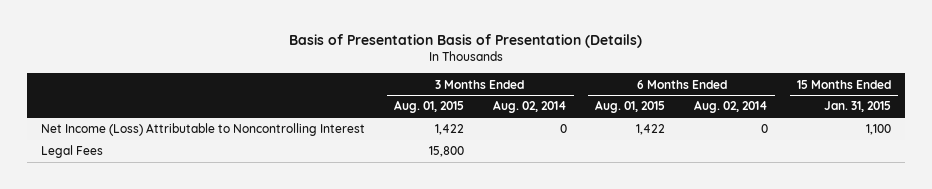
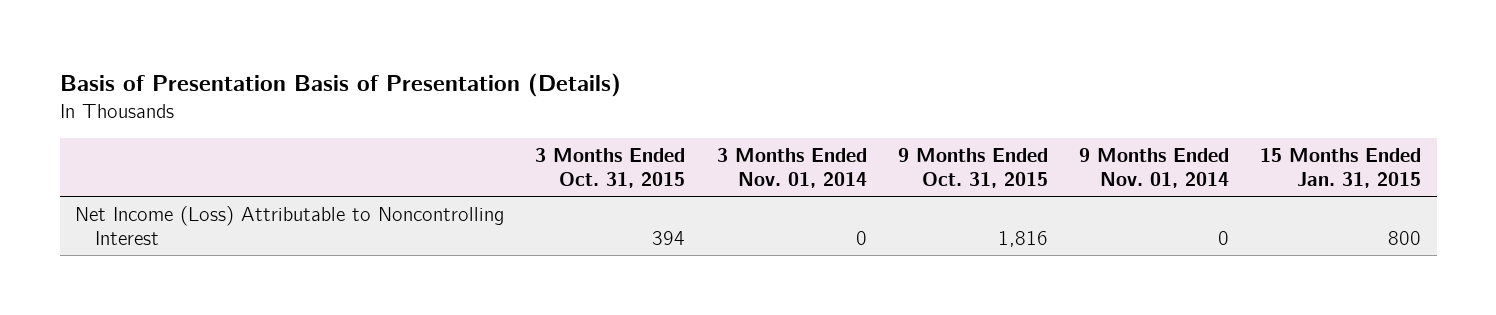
- | 3 Months Ended Aug. 01, 2015 | 3 Months Ended Aug. 02, 2014 | 6 Months Ended Aug. 01, 2015 | 6 Months Ended Aug. 02, 2014 | 15 Months Ended Jan. 31, 2015
+ | 3 Months Ended Oct. 31, 2015 | 3 Months Ended Nov. 01, 2014 | 9 Months Ended Oct. 31, 2015 | 9 Months Ended Nov. 01, 2014 | 15 Months Ended Jan. 31, 2015
- Net Income (Loss) Attributable to Noncontrolling Interest | 1,422 | 0 | 1,422 | 0 | 1,100
- Legal Fees | 15,800 | | | |
+ Net Income (Loss) Attributable to Noncontrolling Interest | 394 | 0 | 1,816 | 0 | 800

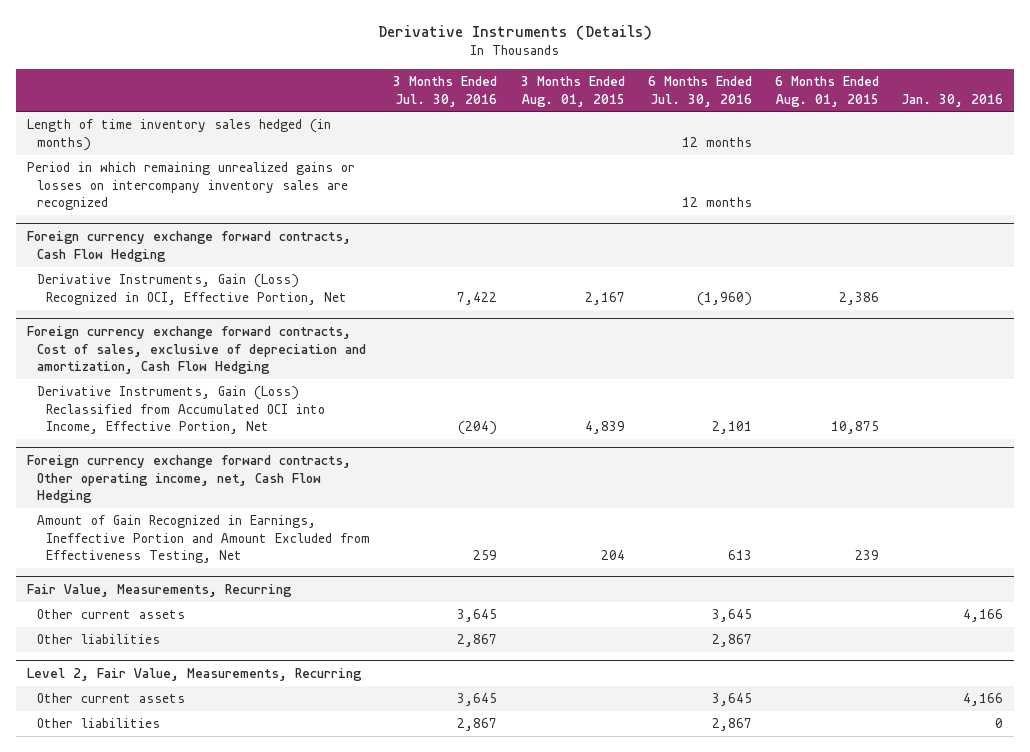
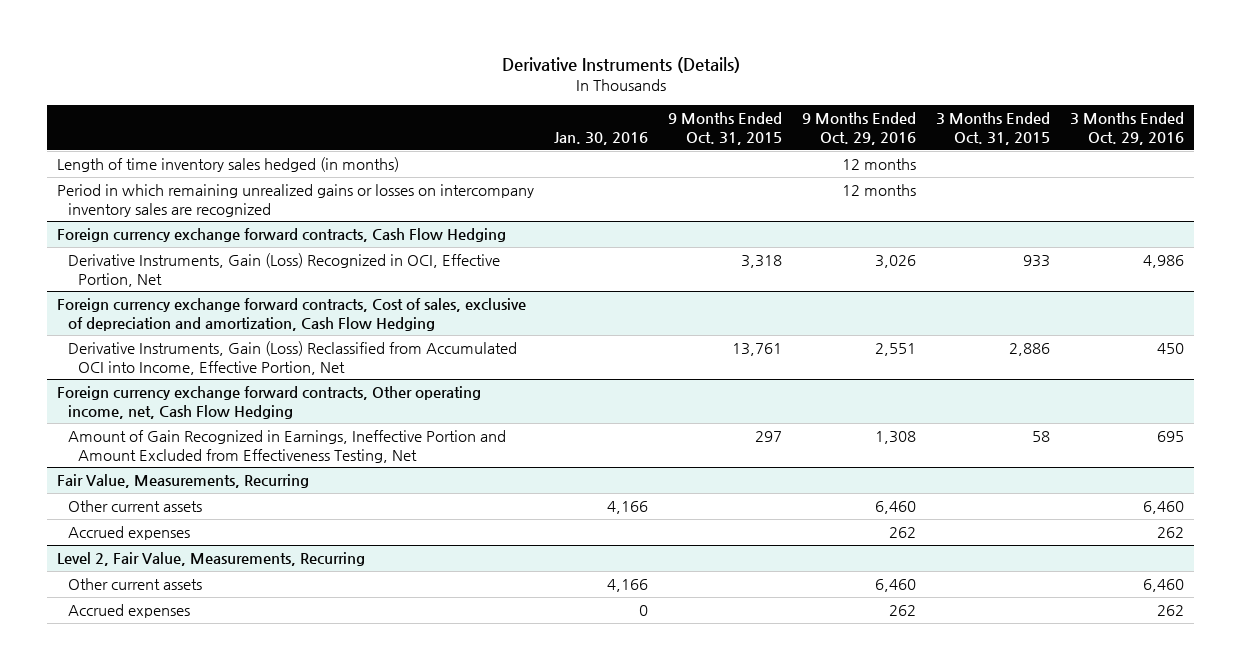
- | 3 Months Ended Jul. 30, 2016 | 3 Months Ended Aug. 01, 2015 | 6 Months Ended Jul. 30, 2016 | 6 Months Ended Aug. 01, 2015 | Jan. 30, 2016
+ | Jan. 30, 2016 | 9 Months Ended Oct. 31, 2015 | 9 Months Ended Oct. 29, 2016 | 3 Months Ended Oct. 31, 2015 | 3 Months Ended Oct. 29, 2016
@ Fair Value, Measurements, Recurring
- Other liabilities | 2,867 | | 2,867 | |
+ Accrued expenses | | | 262 | | 262
@ Level 2, Fair Value, Measurements, Recurring
- Other liabilities | 2,867 | | 2,867 | | 0
+ Accrued expenses | 0 | | 262 | | 262

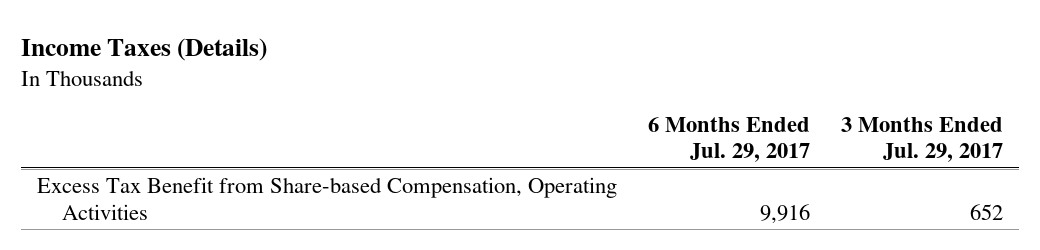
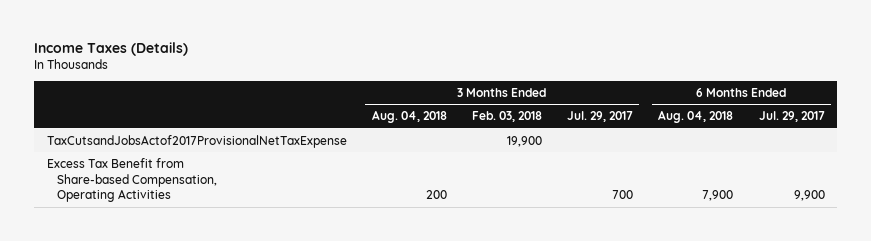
- | 6 Months Ended Jul. 29, 2017 | 3 Months Ended Jul. 29, 2017
+ | 3 Months Ended Aug. 04, 2018 | 3 Months Ended Feb. 03, 2018 | 3 Months Ended Jul. 29, 2017 | 6 Months Ended Aug. 04, 2018 | 6 Months Ended Jul. 29, 2017
- Excess Tax Benefit from Share-based Compensation, Operating Activities | 9,916 | 652
+ TaxCutsandJobsActof2017ProvisionalNetTaxExpense | | 19,900 | | |
+ Excess Tax Benefit from Share-based Compensation, Operating Activities | 200 | | 700 | 7,900 | 9,900

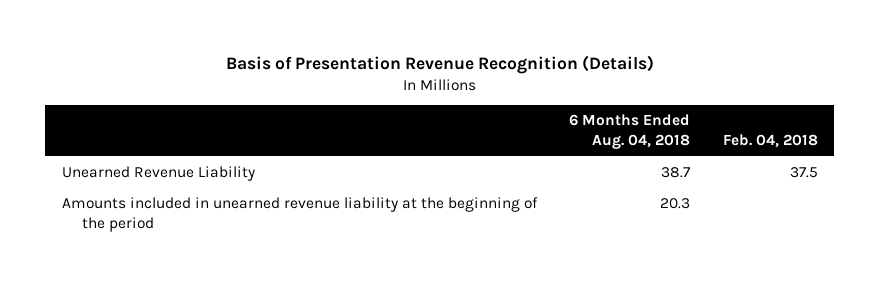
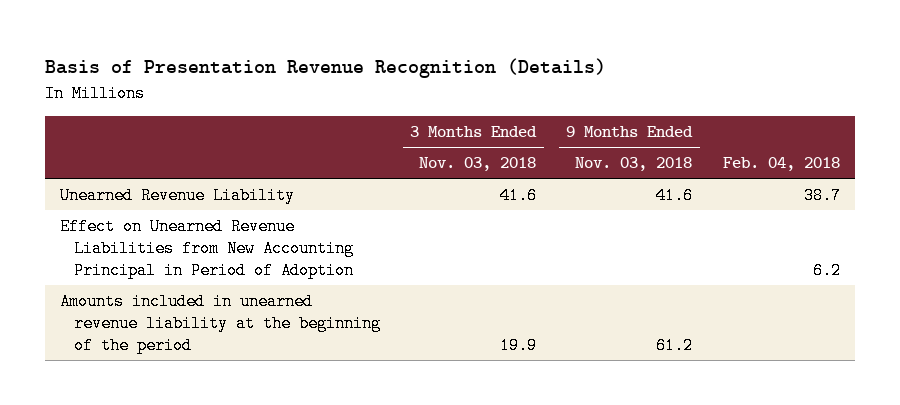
- | 6 Months Ended Aug. 04, 2018 | Feb. 04, 2018
+ | 3 Months Ended Nov. 03, 2018 | 9 Months Ended Nov. 03, 2018 | Feb. 04, 2018
- Unearned Revenue Liability | 38.7 | 37.5
+ Unearned Revenue Liability | 41.6 | 41.6 | 38.7
+ Effect on Unearned Revenue Liabilities from New Accounting Principal in Period of Adoption | | | 6.2

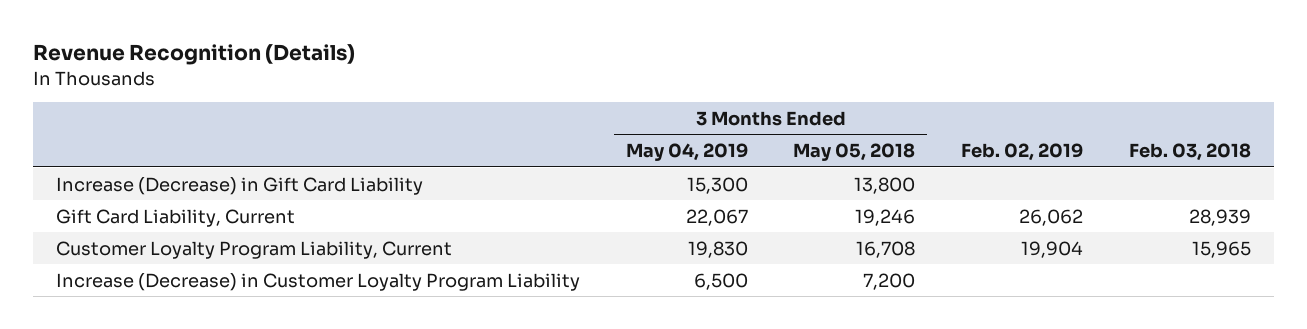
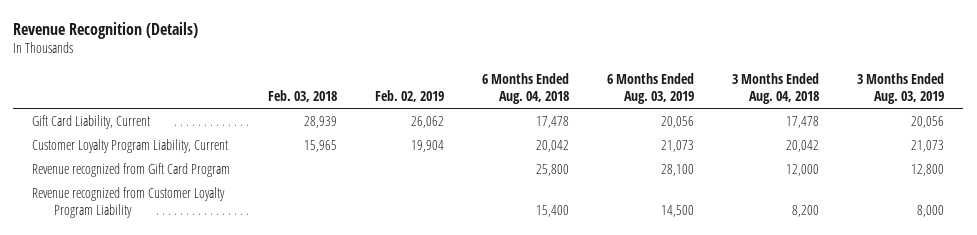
- | 3 Months Ended May 04, 2019 | 3 Months Ended May 05, 2018 | Feb. 02, 2019 | Feb. 03, 2018
+ | Feb. 03, 2018 | Feb. 02, 2019 | 6 Months Ended Aug. 04, 2018 | 6 Months Ended Aug. 03, 2019 | 3 Months Ended Aug. 04, 2018 | 3 Months Ended Aug. 03, 2019
- Increase (Decrease) in Gift Card Liability | 15,300 | 13,800 | |
- Increase (Decrease) in Customer Loyalty Program Liability | 6,500 | 7,200 | |
+ Revenue recognized from Gift Card Program | | | 25,800 | 28,100 | 12,000 | 12,800
+ Revenue recognized from Customer Loyalty Program Liability | | | 15,400 | 14,500 | 8,200 | 8,000

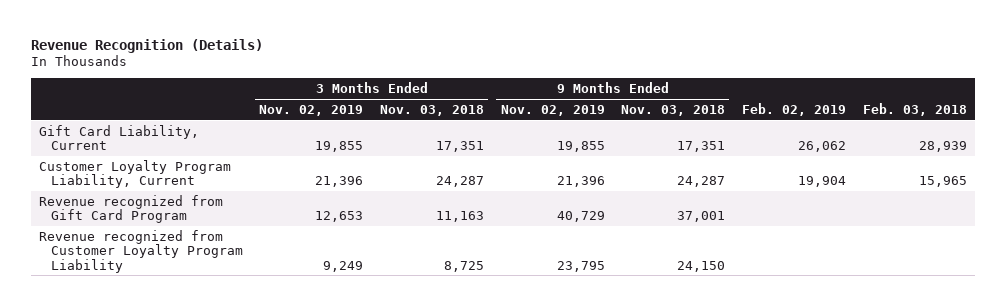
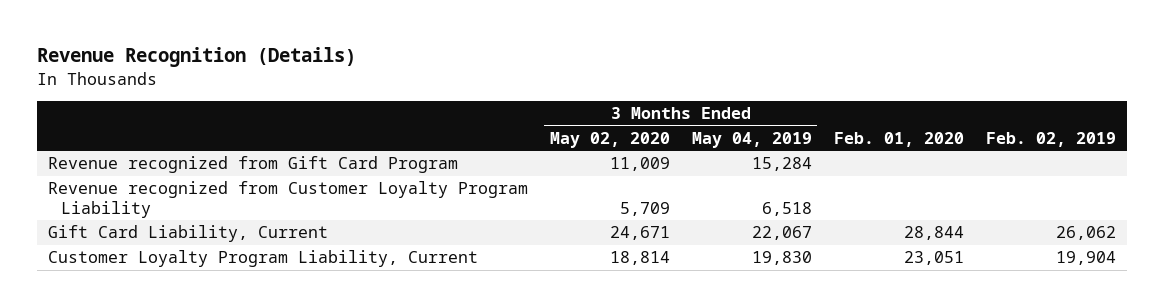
- | 3 Months Ended Nov. 02, 2019 | 3 Months Ended Nov. 03, 2018 | 9 Months Ended Nov. 02, 2019 | 9 Months Ended Nov. 03, 2018 | Feb. 02, 2019 | Feb. 03, 2018
+ | 3 Months Ended May 02, 2020 | 3 Months Ended May 04, 2019 | Feb. 01, 2020 | Feb. 02, 2019
moved down: Gift Card Liability, Current | 24,671 | 22,067 | 28,844 | 26,062
moved down: Customer Loyalty Program Liability, Current | 18,814 | 19,830 | 23,051 | 19,904

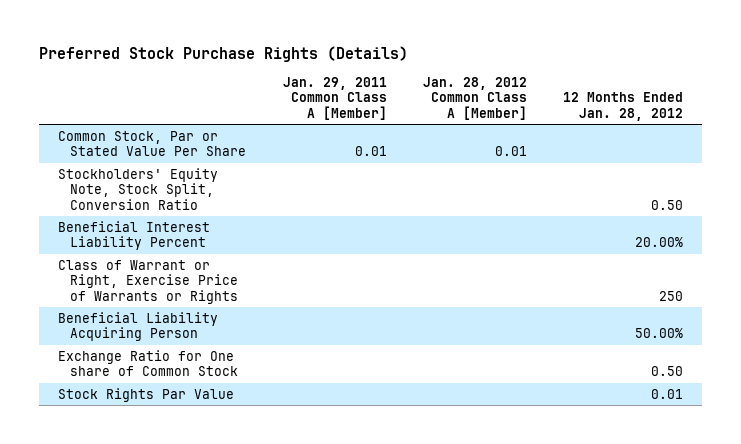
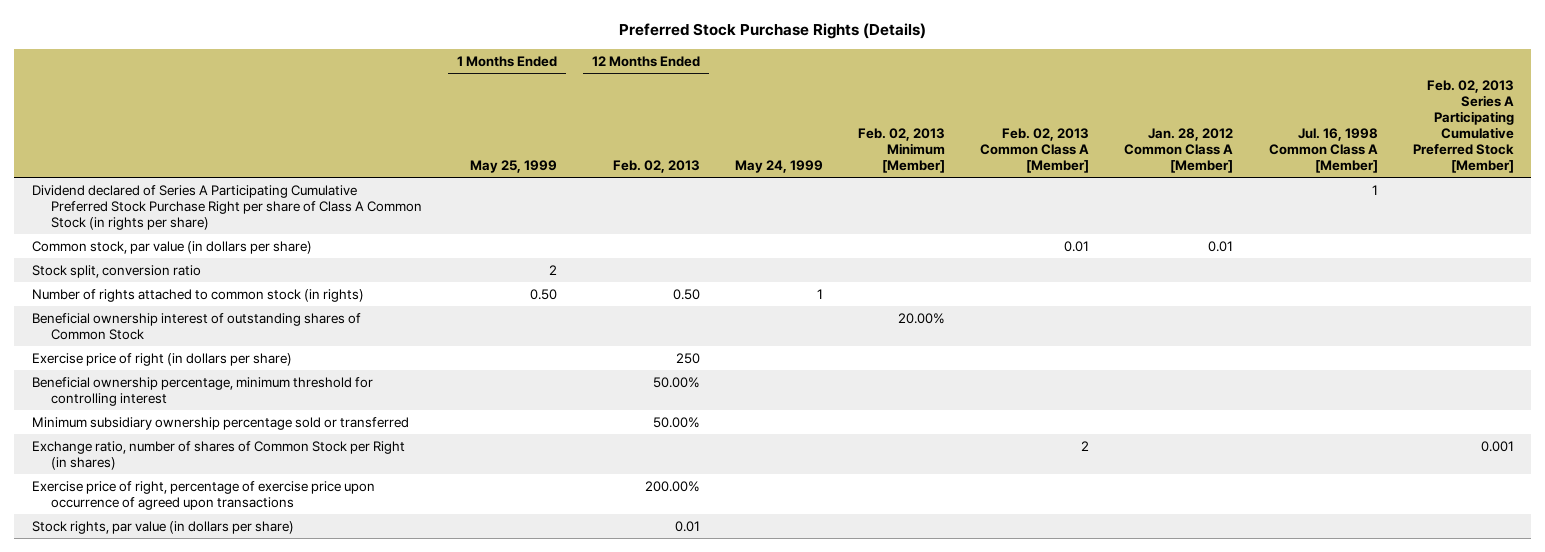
- | Jan. 29, 2011 Common Class A [Member] | Jan. 28, 2012 Common Class A [Member] | 12 Months Ended Jan. 28, 2012
+ | 1 Months Ended May 25, 1999 | 12 Months Ended Feb. 02, 2013 | May 24, 1999 | Feb. 02, 2013 Minimum [Member] | Feb. 02, 2013 Common Class A [Member] | Jan. 28, 2012 Common Class A [Member] | Jul. 16, 1998 Common Class A [Member] | Feb. 02, 2013 Series A Participating Cumulative Preferred Stock [Member]
- Common Stock, Par or Stated Value Per Share | 0.01 | 0.01 |
- Stockholders' Equity Note, Stock Split, Conversion Ratio | | | 0.50
- Beneficial Interest Liability Percent | | | 20.00%
- Class of Warrant or Right, Exercise Price of Warrants or Rights | | | 250
- Beneficial Liability Acquiring Person | | | 50.00%
- Exchange Ratio for One share of Common Stock | | | 0.50
- Stock Rights Par Value | | | 0.01
+ Dividend declared of Series A Participating Cumulative Preferred Stock Purchase Right per share of Class A Common Stock (in rights per share) | | | | | | | 1 |
+ Common stock, par value (in dollars per share) | | | | | 0.01 | 0.01 | |
+ Stock split, conversion ratio | 2 | | | | | | |
+ Number of rights attached to common stock (in rights) | 0.50 | 0.50 | 1 | | | | |
+ Beneficial ownership interest of outstanding shares of Common Stock | | | | 20.00% | | | |
+ Exercise price of right (in dollars per share) | | 250 | | | | | |
+ Beneficial ownership percentage, minimum threshold for controlling interest | | 50.00% | | | | | |
+ Minimum subsidiary ownership percentage sold or transferred | | 50.00% | | | | | |
+ Exchange ratio, number of shares of Common Stock per Right (in shares) | | | | | 2 | | | 0.001
+ Exercise price of right, percentage of exercise price upon occurrence of agreed upon transactions | | 200.00% | | | | | |
+ Stock rights, par value (in dollars per share) | | 0.01 | | | | | |

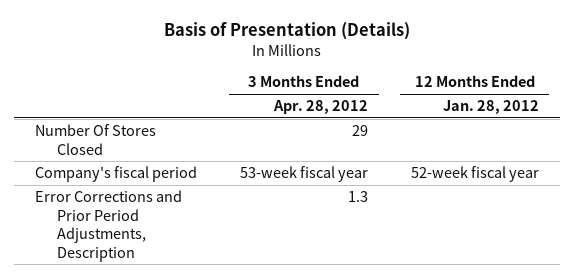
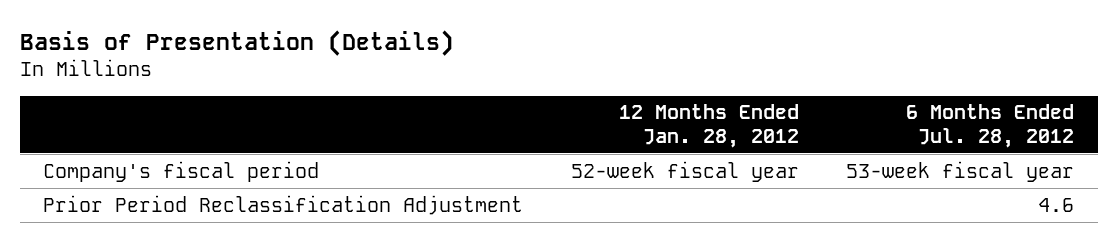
- | 3 Months Ended Apr. 28, 2012 | 12 Months Ended Jan. 28, 2012
+ | 12 Months Ended Jan. 28, 2012 | 6 Months Ended Jul. 28, 2012
- Number Of Stores Closed | 29 |
- Error Corrections and Prior Period Adjustments, Description | 1.3 |
+ Prior Period Reclassification Adjustment | | 4.6

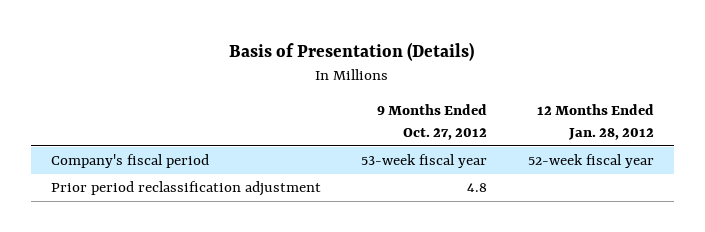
- | 12 Months Ended Jan. 28, 2012 | 6 Months Ended Jul. 28, 2012
+ | 9 Months Ended Oct. 27, 2012 | 12 Months Ended Jan. 28, 2012
- Prior Period Reclassification Adjustment | | 4.6
+ Prior period reclassification adjustment | 4.8 |

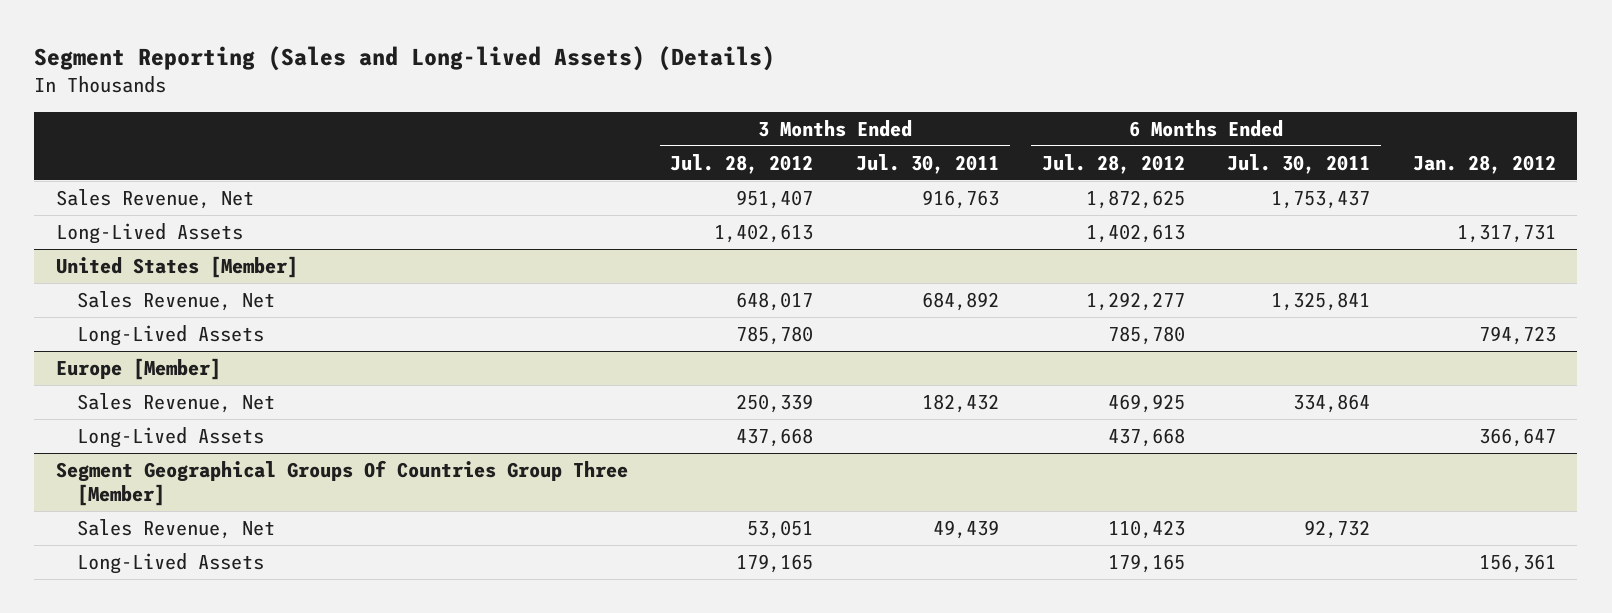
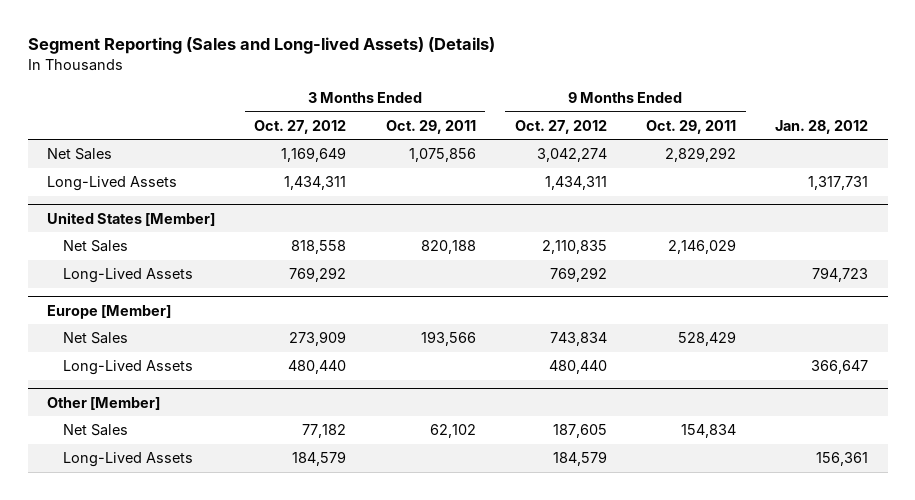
- | 3 Months Ended Jul. 28, 2012 | 3 Months Ended Jul. 30, 2011 | 6 Months Ended Jul. 28, 2012 | 6 Months Ended Jul. 30, 2011 | Jan. 28, 2012
+ | 3 Months Ended Oct. 27, 2012 | 3 Months Ended Oct. 29, 2011 | 9 Months Ended Oct. 27, 2012 | 9 Months Ended Oct. 29, 2011 | Jan. 28, 2012
- Sales Revenue, Net | 951,407 | 916,763 | 1,872,625 | 1,753,437 |
+ Net Sales | 1,169,649 | 1,075,856 | 3,042,274 | 2,829,292 |
@ United States [Member]
- Sales Revenue, Net | 648,017 | 684,892 | 1,292,277 | 1,325,841 |
+ Net Sales | 818,558 | 820,188 | 2,110,835 | 2,146,029 |
@ Europe [Member]
- Sales Revenue, Net | 250,339 | 182,432 | 469,925 | 334,864 |
+ Net Sales | 273,909 | 193,566 | 743,834 | 528,429 |
- Segment Geographical Groups Of Countries Group Three [Member]
- Sales Revenue, Net | 53,051 | 49,439 | 110,423 | 92,732 |
+ Other [Member]
+ Net Sales | 77,182 | 62,102 | 187,605 | 154,834 |

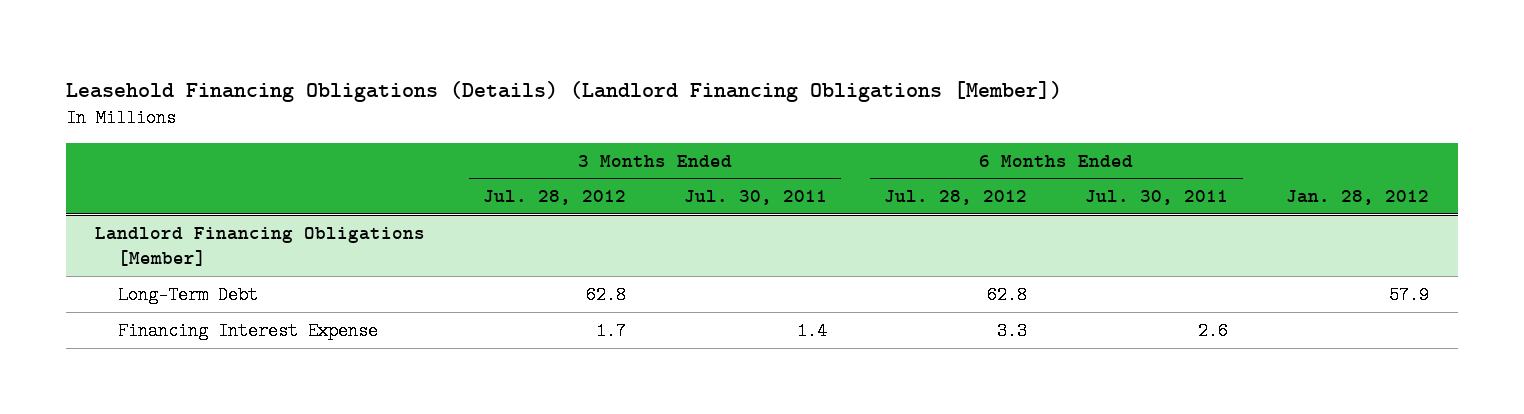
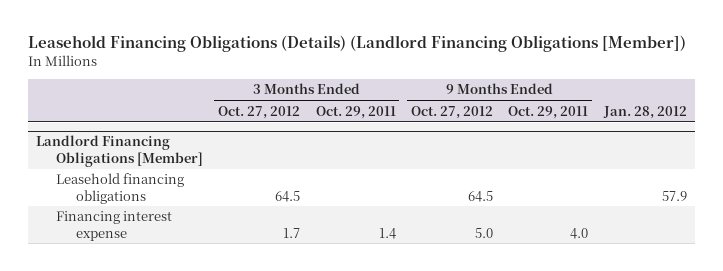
- | 3 Months Ended Jul. 28, 2012 | 3 Months Ended Jul. 30, 2011 | 6 Months Ended Jul. 28, 2012 | 6 Months Ended Jul. 30, 2011 | Jan. 28, 2012
+ | 3 Months Ended Oct. 27, 2012 | 3 Months Ended Oct. 29, 2011 | 9 Months Ended Oct. 27, 2012 | 9 Months Ended Oct. 29, 2011 | Jan. 28, 2012
@ Landlord Financing Obligations [Member]
- Long-Term Debt | 62.8 | | 62.8 | | 57.9
- Financing Interest Expense | 1.7 | 1.4 | 3.3 | 2.6 |
+ Leasehold financing obligations | 64.5 | | 64.5 | | 57.9
+ Financing interest expense | 1.7 | 1.4 | 5.0 | 4.0 |

